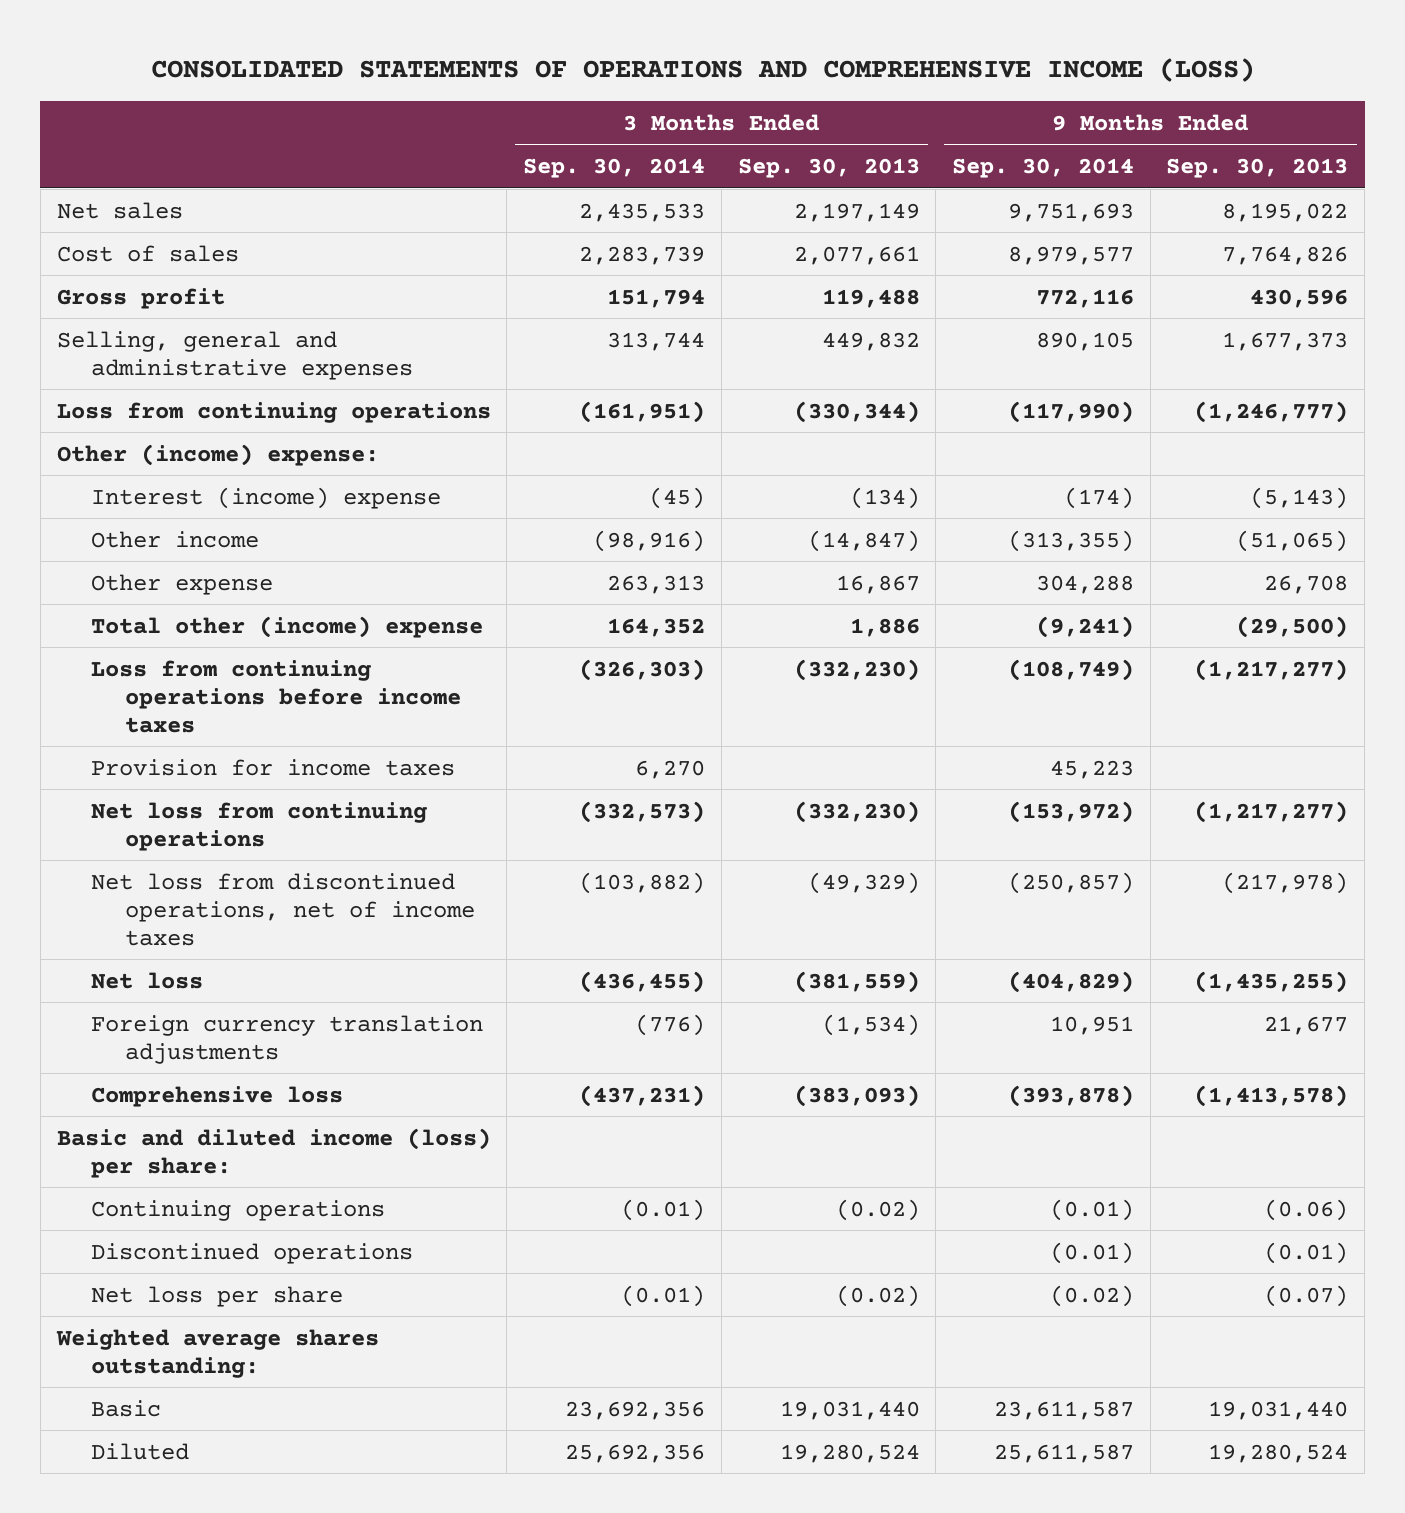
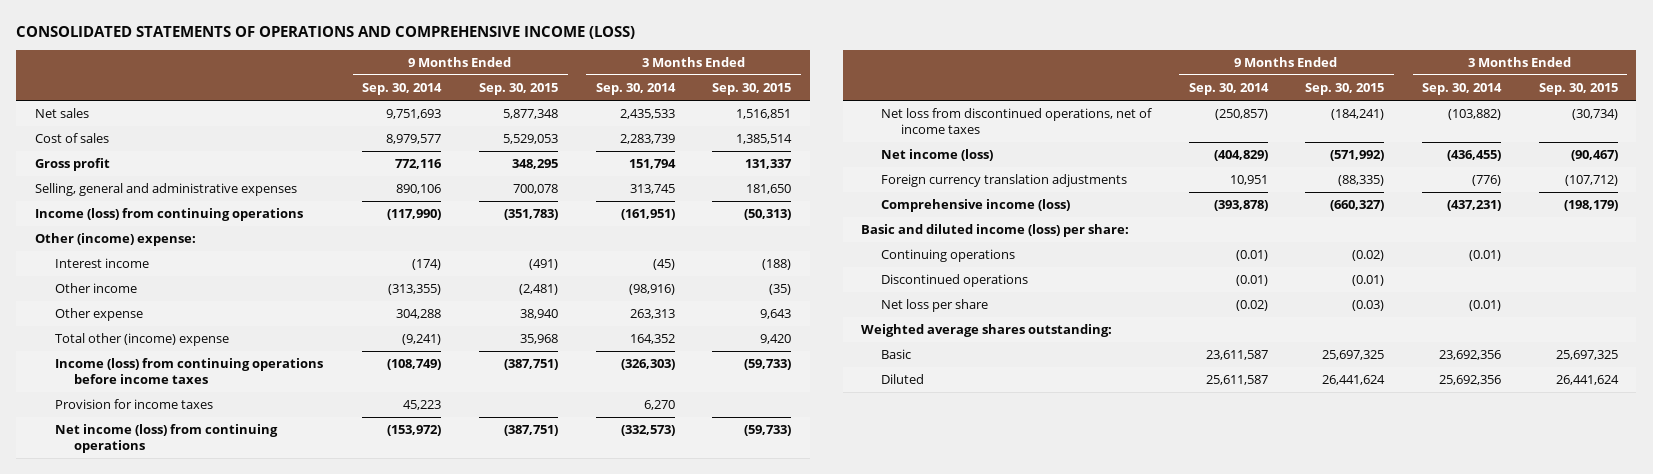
- | 3 Months Ended Sep. 30, 2014 | 3 Months Ended Sep. 30, 2013 | 9 Months Ended Sep. 30, 2014 | 9 Months Ended Sep. 30, 2013
+ | 9 Months Ended Sep. 30, 2014 | 9 Months Ended Sep. 30, 2015 | 3 Months Ended Sep. 30, 2014 | 3 Months Ended Sep. 30, 2015
- Selling, general and administrative expenses | 313,744 | 449,832 | 890,105 | 1,677,373
- Loss from continuing operations | (161,951) | (330,344) | (117,990) | (1,246,777)
+ Selling, general and administrative expenses | 890,106 | 700,078 | 313,745 | 181,650
+ Income (loss) from continuing operations | (117,990) | (351,783) | (161,951) | (50,313)
- Interest (income) expense | (45) | (134) | (174) | (5,143)
+ Interest income | (174) | (491) | (45) | (188)
- Loss from continuing operations before income taxes | (326,303) | (332,230) | (108,749) | (1,217,277)
+ Income (loss) from continuing operations before income taxes | (108,749) | (387,751) | (326,303) | (59,733)
- Net loss from continuing operations | (332,573) | (332,230) | (153,972) | (1,217,277)
+ Net income (loss) from continuing operations | (153,972) | (387,751) | (332,573) | (59,733)
- Net loss | (436,455) | (381,559) | (404,829) | (1,435,255)
+ Net income (loss) | (404,829) | (571,992) | (436,455) | (90,467)
- Comprehensive loss | (437,231) | (383,093) | (393,878) | (1,413,578)
+ Comprehensive income (loss) | (393,878) | (660,327) | (437,231) | (198,179)

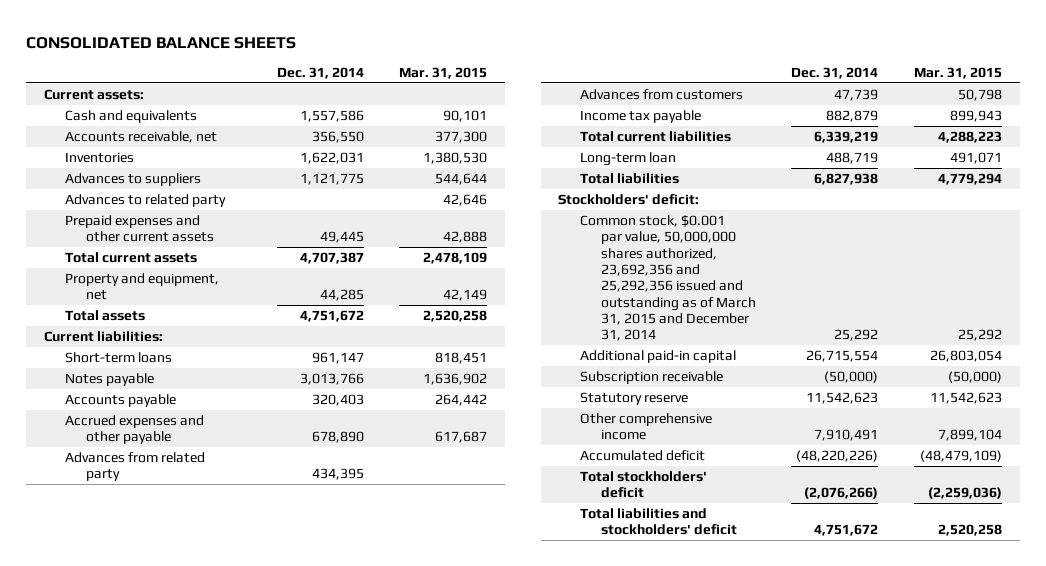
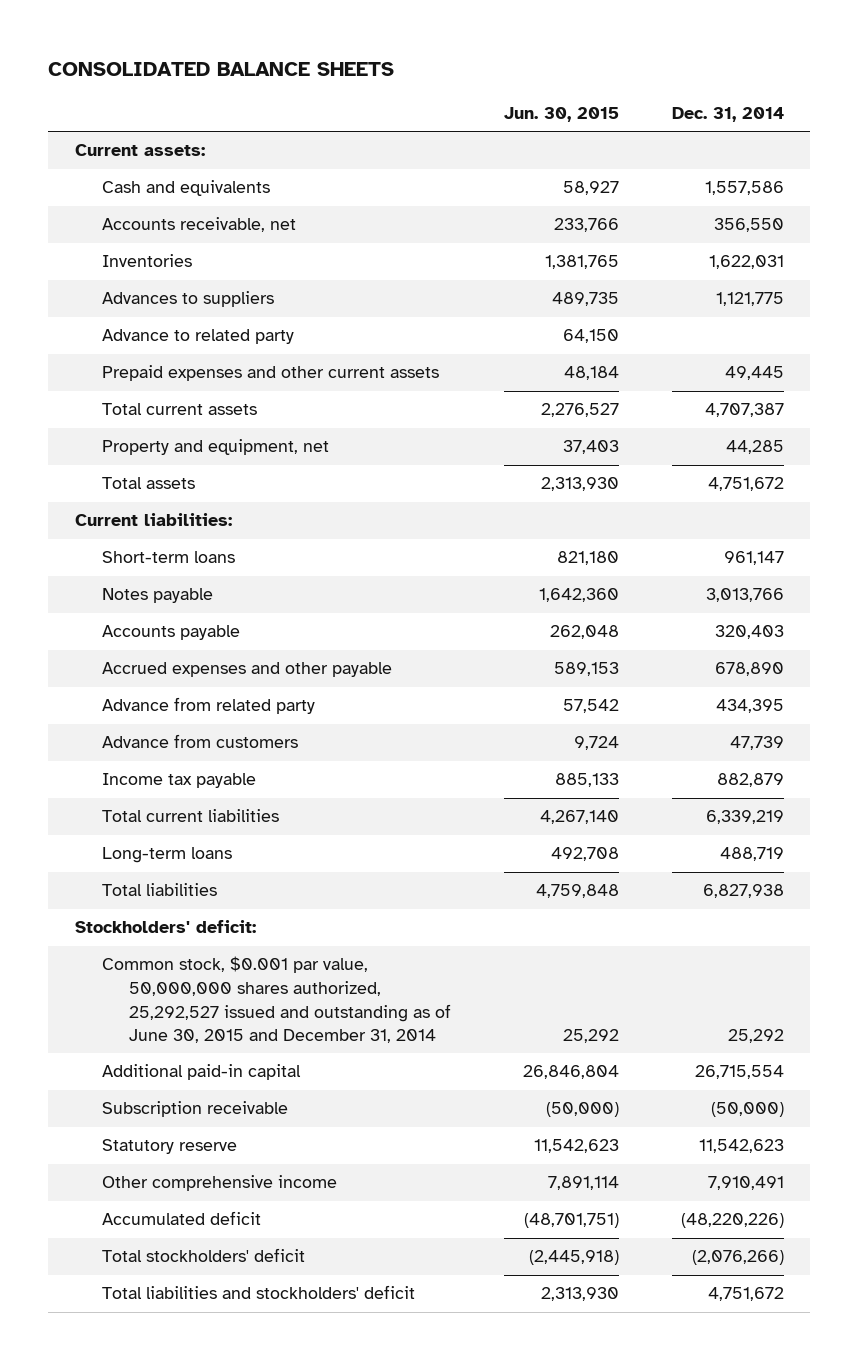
- | Dec. 31, 2014 | Mar. 31, 2015
+ | Jun. 30, 2015 | Dec. 31, 2014
- Advances to related party | | 42,646
+ Advance to related party | 64,150 |
- Advances from related party | 434,395 |
- Advances from customers | 47,739 | 50,798
+ Advance from related party | 57,542 | 434,395
+ Advance from customers | 9,724 | 47,739
- Long-term loan | 488,719 | 491,071
+ Long-term loans | 492,708 | 488,719
- Common stock, $0.001 par value, 50,000,000 shares authorized, 23,692,356 and 25,292,356 issued and outstanding as of March 31, 2015 and December 31, 2014 | 25,292 | 25,292
+ Common stock, $0.001 par value, 50,000,000 shares authorized, 25,292,527 issued and outstanding as of June 30, 2015 and December 31, 2014 | 25,292 | 25,292

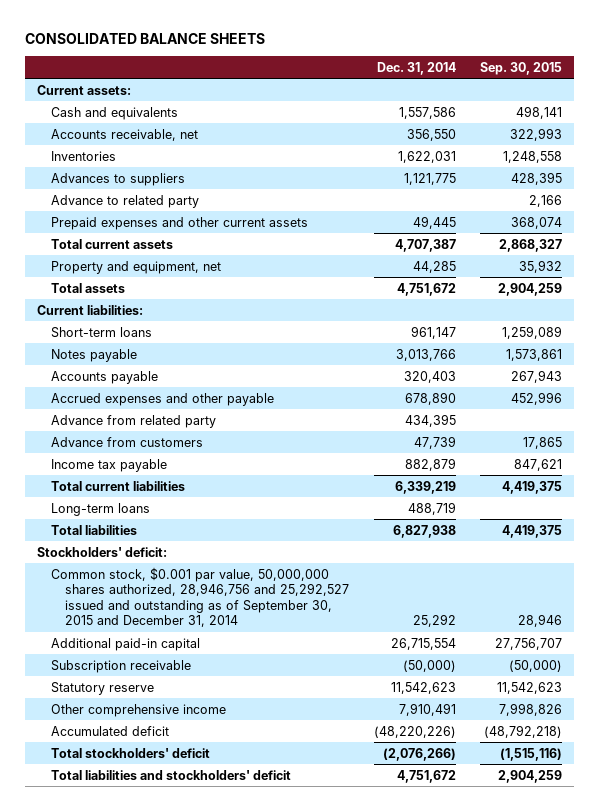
- | Jun. 30, 2015 | Dec. 31, 2014
+ | Dec. 31, 2014 | Sep. 30, 2015
- Common stock, $0.001 par value, 50,000,000 shares authorized, 25,292,527 issued and outstanding as of June 30, 2015 and December 31, 2014 | 25,292 | 25,292
+ Common stock, $0.001 par value, 50,000,000 shares authorized, 28,946,756 and 25,292,527 issued and outstanding as of September 30, 2015 and December 31, 2014 | 25,292 | 28,946

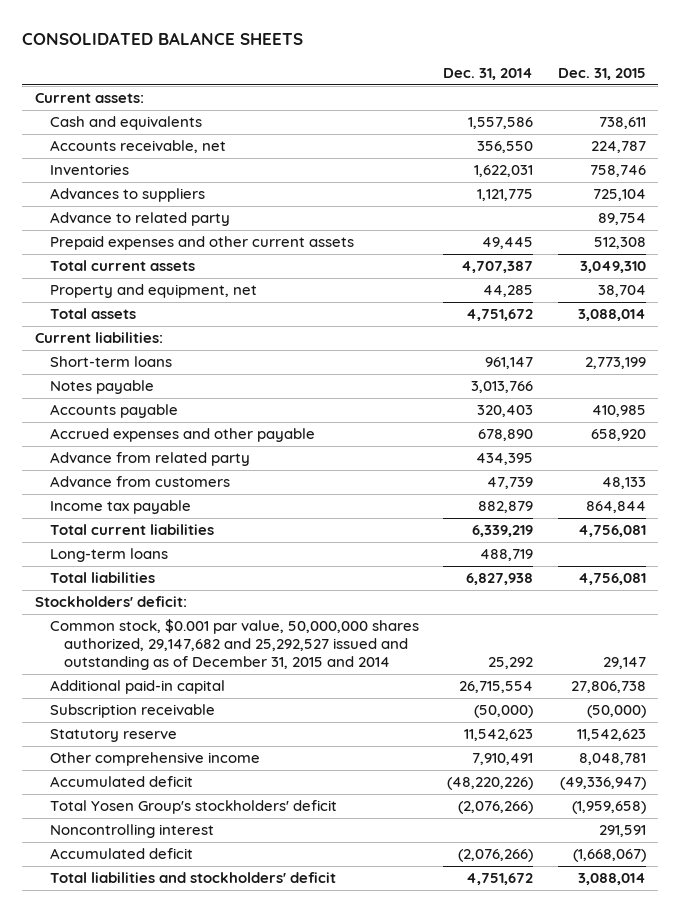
- | Dec. 31, 2014 | Sep. 30, 2015
+ | Dec. 31, 2014 | Dec. 31, 2015
- Common stock, $0.001 par value, 50,000,000 shares authorized, 28,946,756 and 25,292,527 issued and outstanding as of September 30, 2015 and December 31, 2014 | 25,292 | 28,946
+ Common stock, $0.001 par value, 50,000,000 shares authorized, 29,147,682 and 25,292,527 issued and outstanding as of December 31, 2015 and 2014 | 25,292 | 29,147
- Total stockholders' deficit | (2,076,266) | (1,515,116)
+ Total Yosen Group's stockholders' deficit | (2,076,266) | (1,959,658)
+ Noncontrolling interest | | 291,591
+ Accumulated deficit | (2,076,266) | (1,668,067)

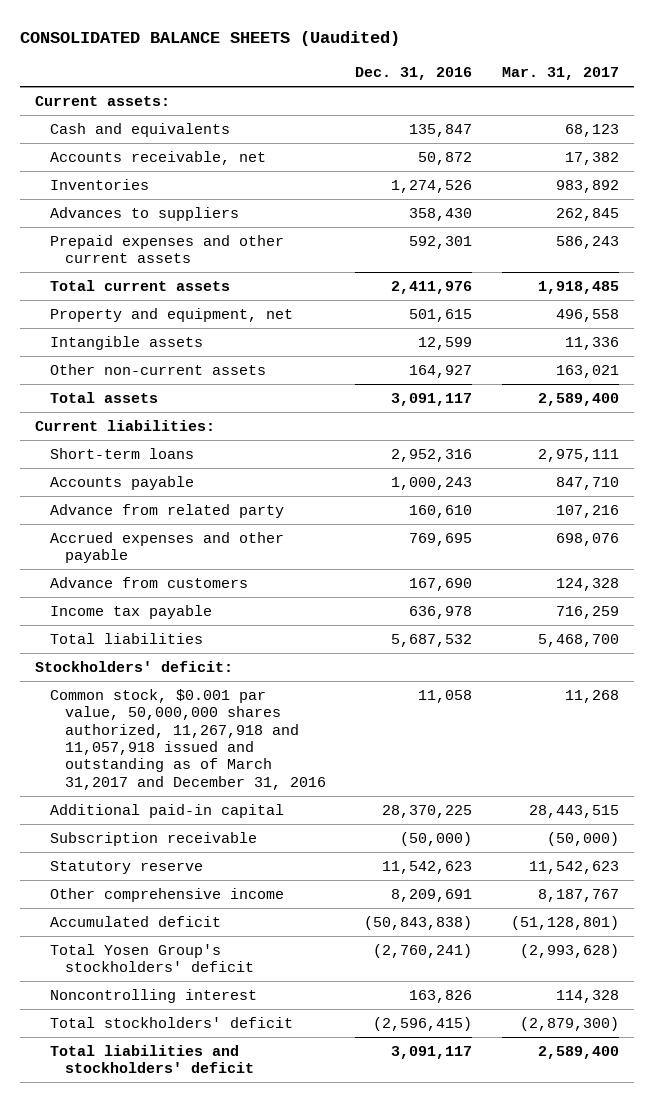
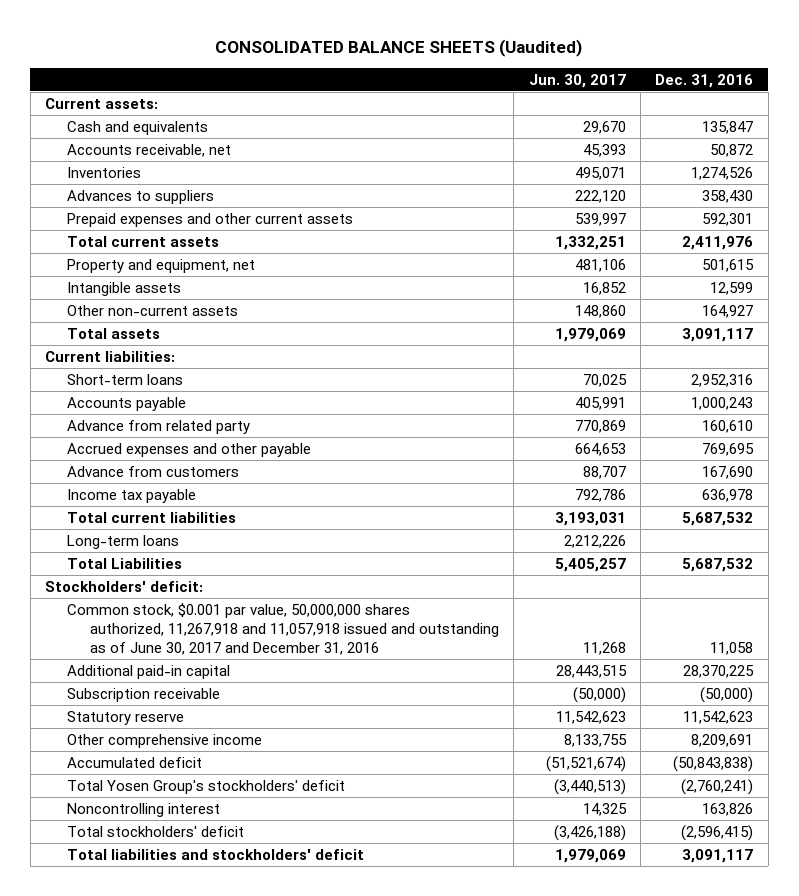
- | Dec. 31, 2016 | Mar. 31, 2017
+ | Jun. 30, 2017 | Dec. 31, 2016
- Total liabilities | 5,687,532 | 5,468,700
+ Total current liabilities | 3,193,031 | 5,687,532
+ Long-term loans | 2,212,226 |
+ Total Liabilities | 5,405,257 | 5,687,532
- Common stock, $0.001 par value, 50,000,000 shares authorized, 11,267,918 and 11,057,918 issued and outstanding as of March 31,2017 and December 31, 2016 | 11,058 | 11,268
+ Common stock, $0.001 par value, 50,000,000 shares authorized, 11,267,918 and 11,057,918 issued and outstanding as of June 30, 2017 and December 31, 2016 | 11,268 | 11,058

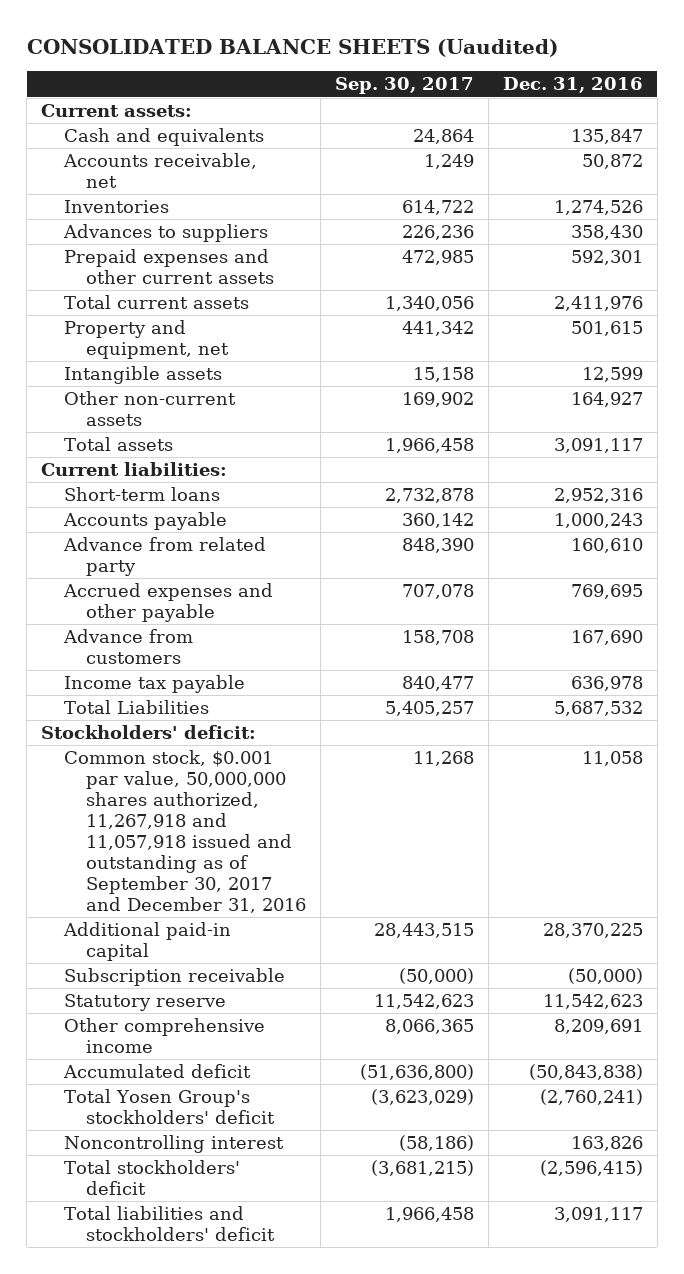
- | Jun. 30, 2017 | Dec. 31, 2016
+ | Sep. 30, 2017 | Dec. 31, 2016
- Total current liabilities | 3,193,031 | 5,687,532
- Long-term loans | 2,212,226 |
- Common stock, $0.001 par value, 50,000,000 shares authorized, 11,267,918 and 11,057,918 issued and outstanding as of June 30, 2017 and December 31, 2016 | 11,268 | 11,058
+ Common stock, $0.001 par value, 50,000,000 shares authorized, 11,267,918 and 11,057,918 issued and outstanding as of September 30, 2017 and December 31, 2016 | 11,268 | 11,058

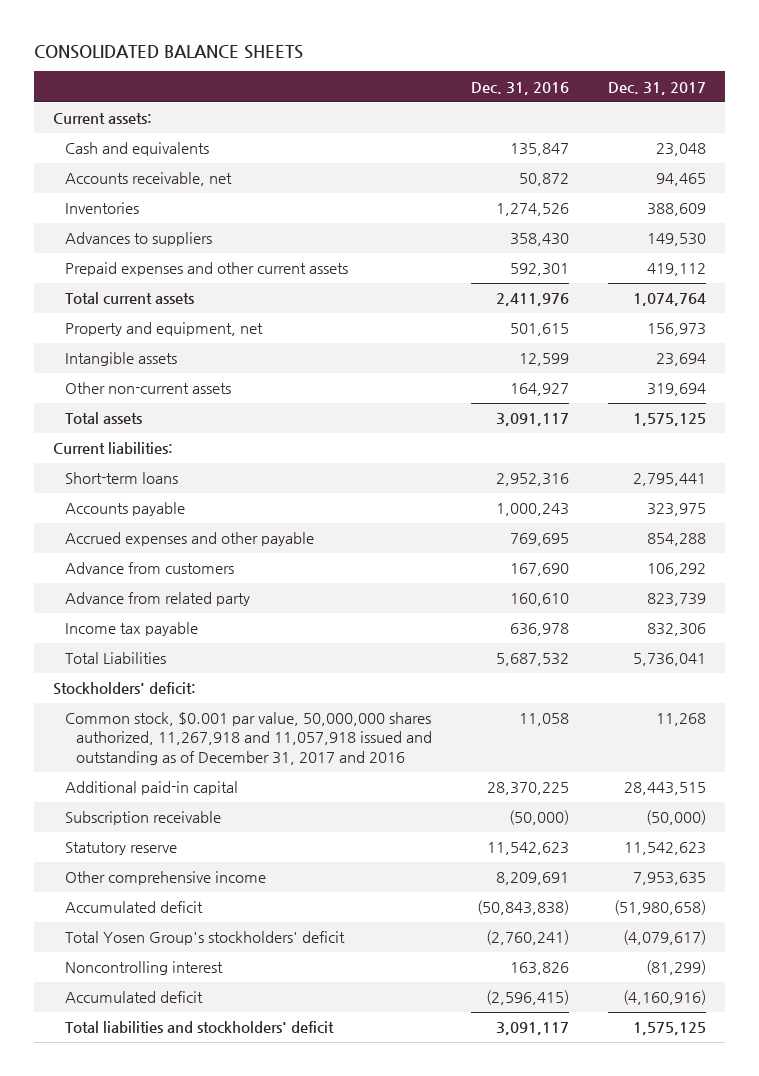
- CONSOLIDATED BALANCE SHEETS (Uaudited)
+ CONSOLIDATED BALANCE SHEETS
- | Sep. 30, 2017 | Dec. 31, 2016
+ | Dec. 31, 2016 | Dec. 31, 2017
moved down: Advance from related party | 160,610 | 823,739
- Common stock, $0.001 par value, 50,000,000 shares authorized, 11,267,918 and 11,057,918 issued and outstanding as of September 30, 2017 and December 31, 2016 | 11,268 | 11,058
+ Common stock, $0.001 par value, 50,000,000 shares authorized, 11,267,918 and 11,057,918 issued and outstanding as of December 31, 2017 and 2016 | 11,058 | 11,268
- Total stockholders' deficit | (3,681,215) | (2,596,415)
+ Accumulated deficit | (2,596,415) | (4,160,916)

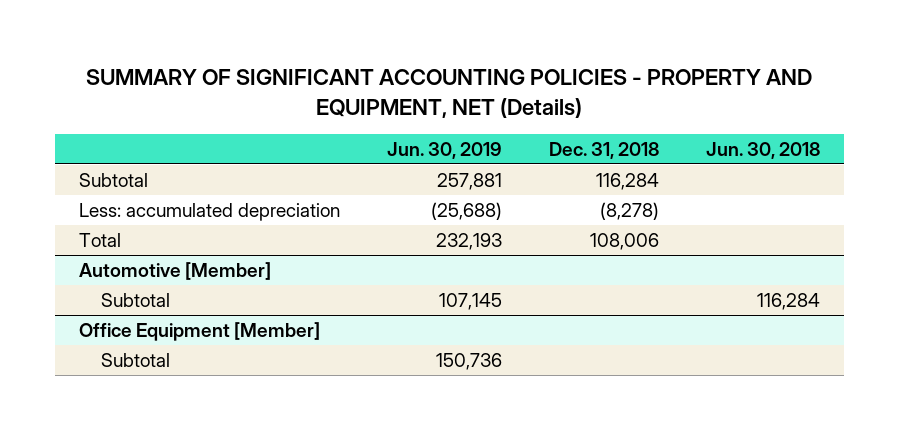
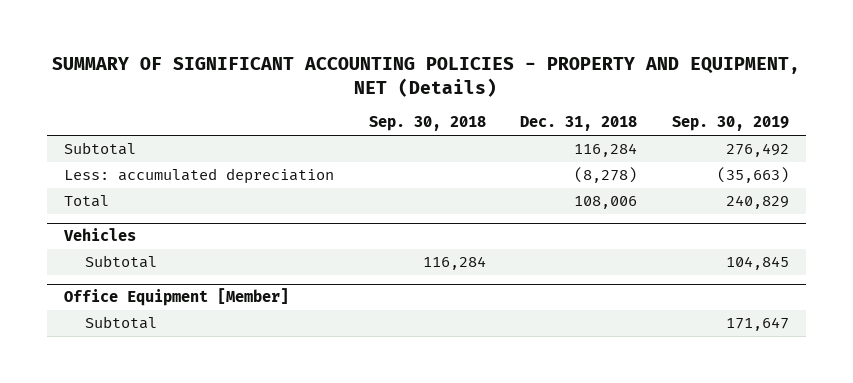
- | Jun. 30, 2019 | Dec. 31, 2018 | Jun. 30, 2018
+ | Sep. 30, 2018 | Dec. 31, 2018 | Sep. 30, 2019
- Automotive [Member]
+ Vehicles

